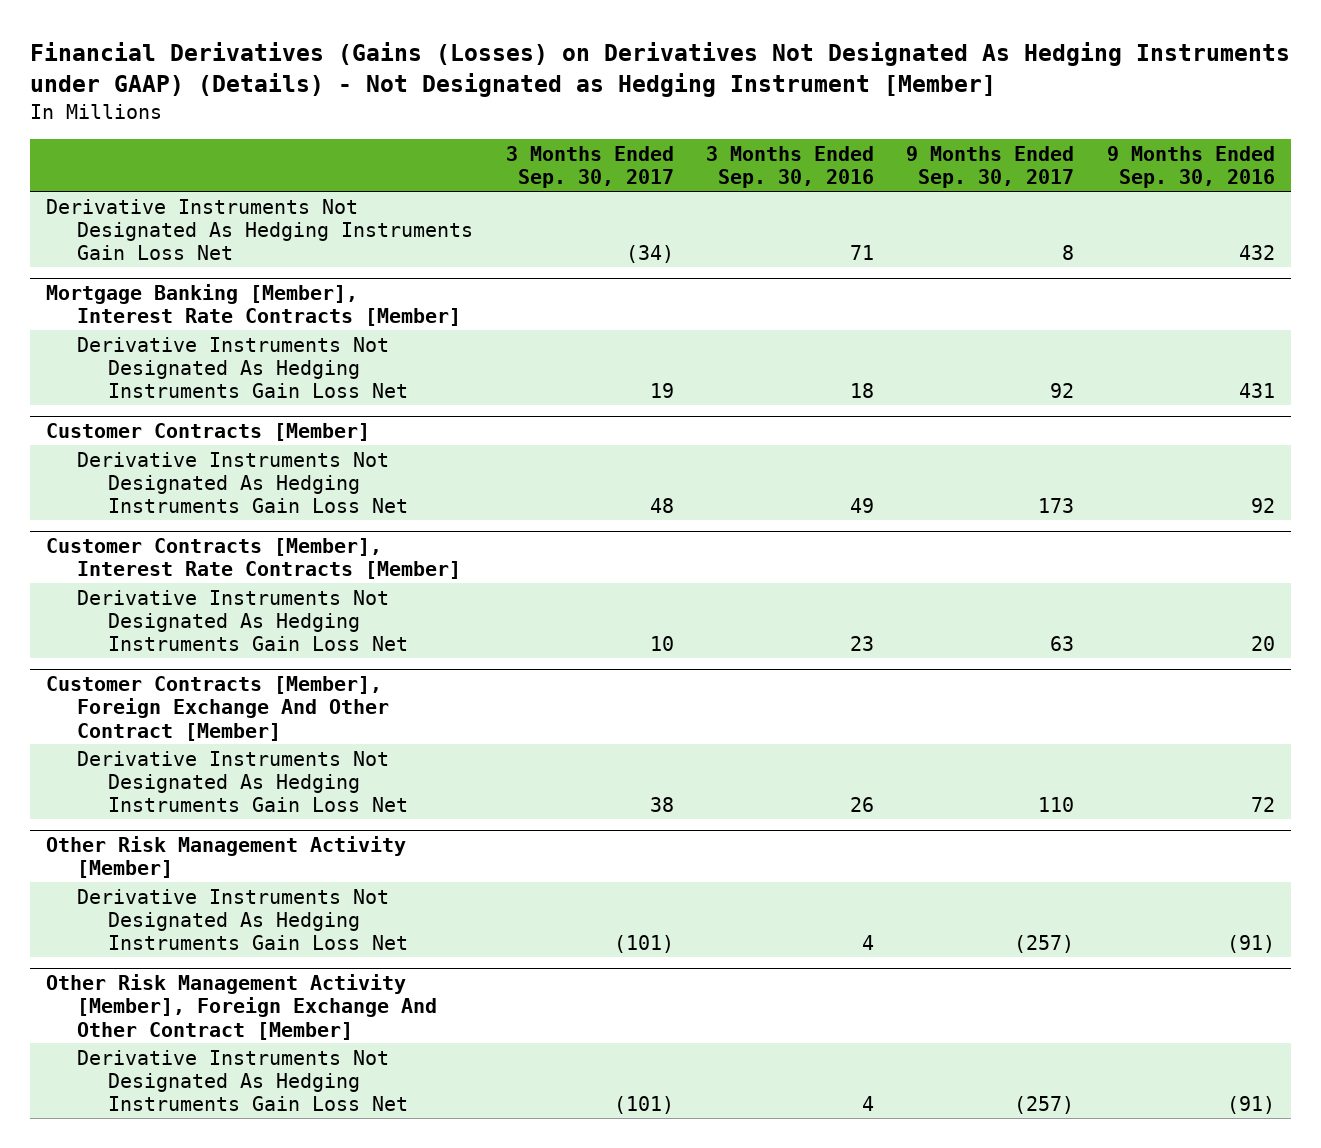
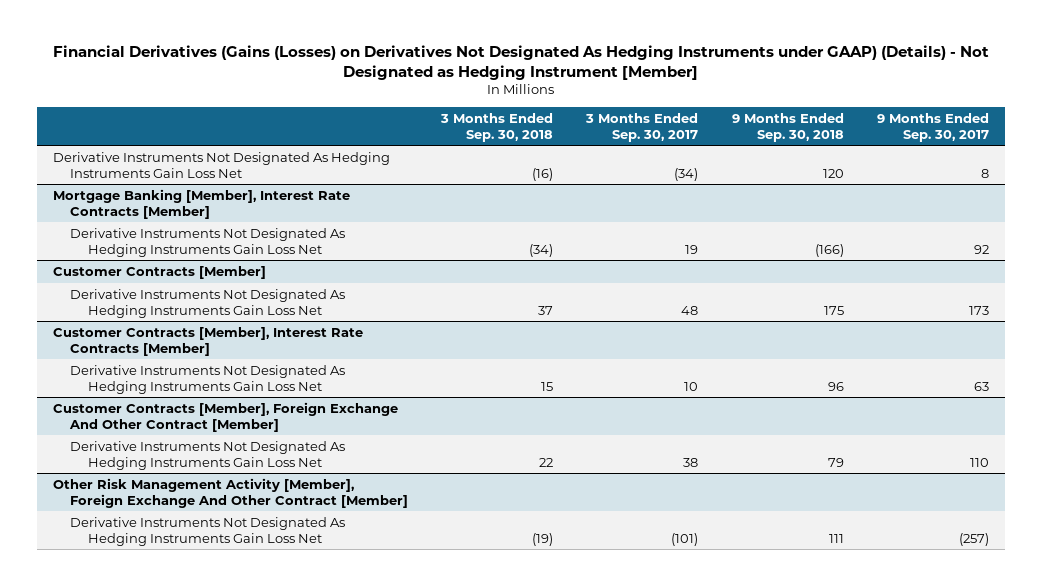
- | 3 Months Ended Sep. 30, 2017 | 3 Months Ended Sep. 30, 2016 | 9 Months Ended Sep. 30, 2017 | 9 Months Ended Sep. 30, 2016
+ | 3 Months Ended Sep. 30, 2018 | 3 Months Ended Sep. 30, 2017 | 9 Months Ended Sep. 30, 2018 | 9 Months Ended Sep. 30, 2017
- Other Risk Management Activity [Member]
- Derivative Instruments Not Designated As Hedging Instruments Gain Loss Net | (101) | 4 | (257) | (91)

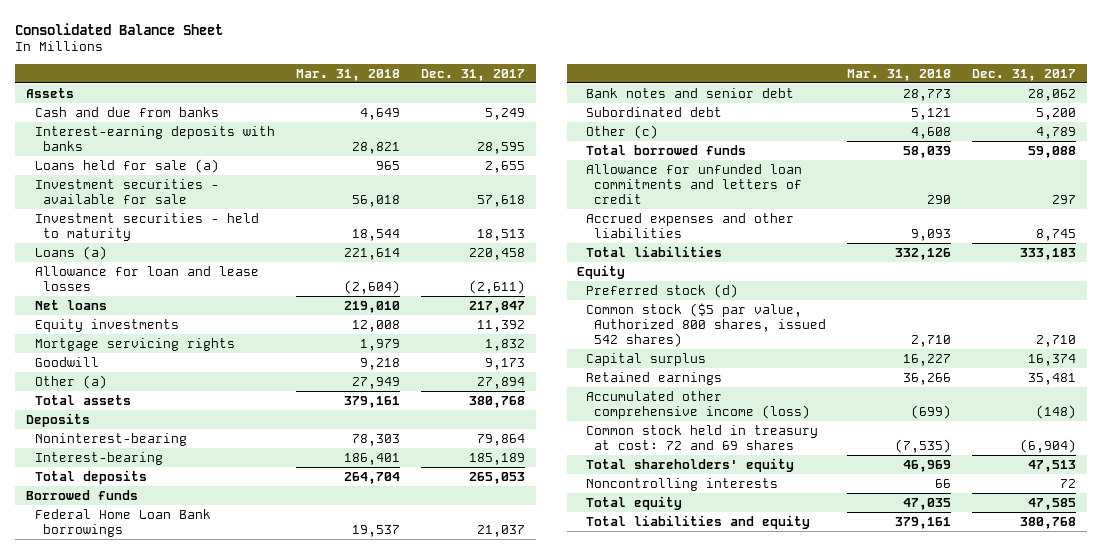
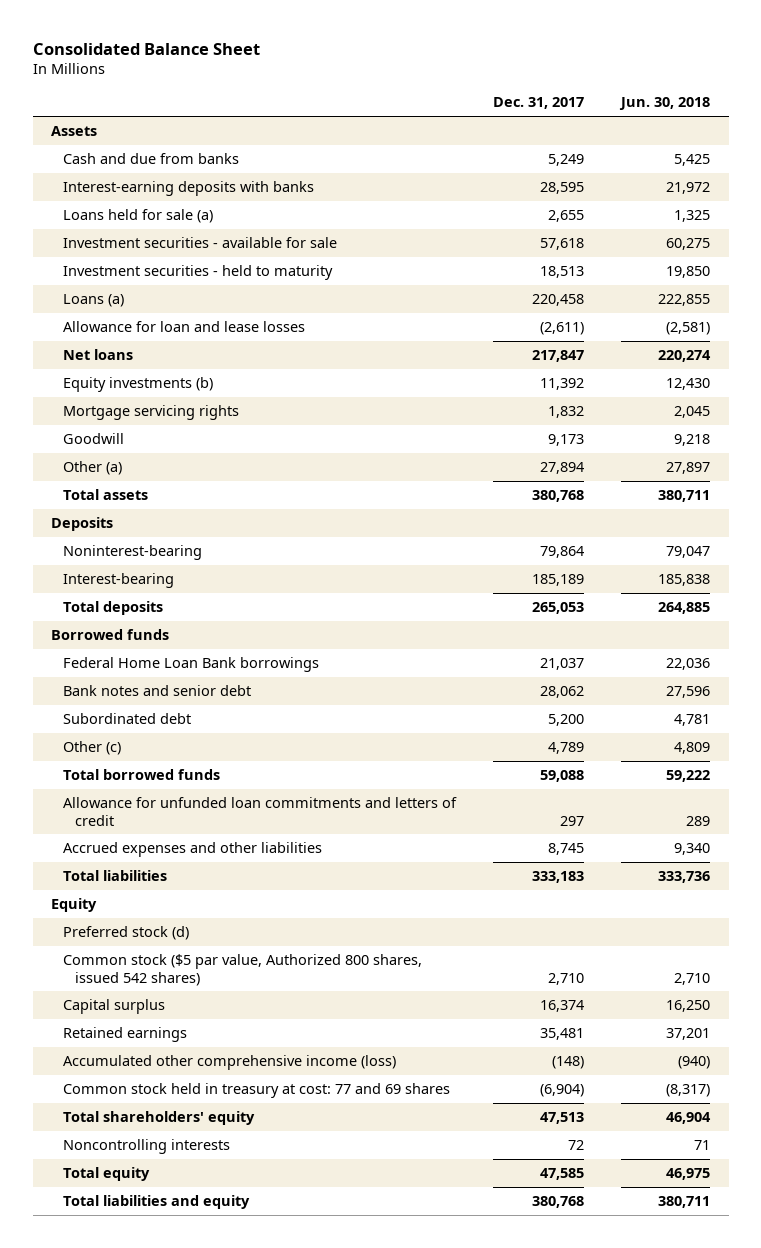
- | Mar. 31, 2018 | Dec. 31, 2017
+ | Dec. 31, 2017 | Jun. 30, 2018
- Equity investments | 12,008 | 11,392
+ Equity investments (b) | 11,392 | 12,430
- Common stock held in treasury at cost: 72 and 69 shares | (7,535) | (6,904)
+ Common stock held in treasury at cost: 77 and 69 shares | (6,904) | (8,317)

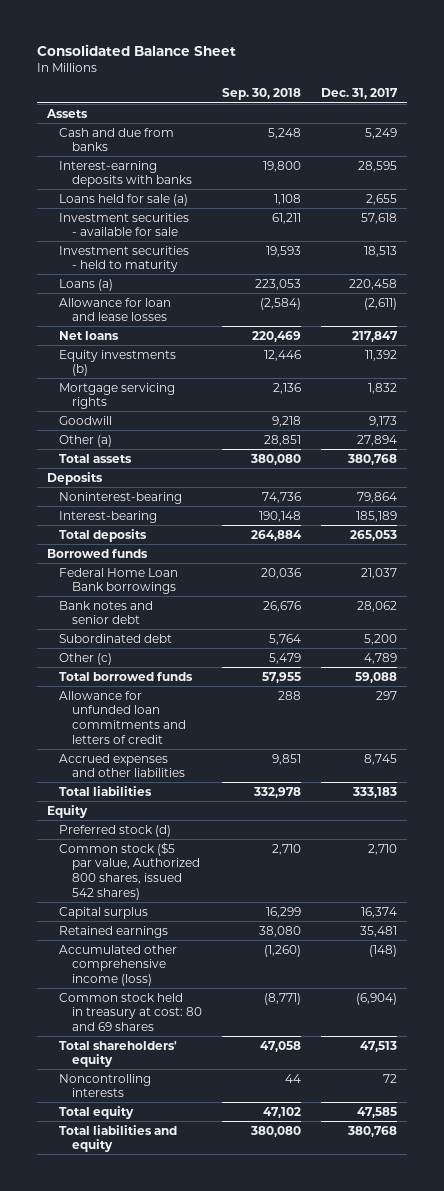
- | Dec. 31, 2017 | Jun. 30, 2018
+ | Sep. 30, 2018 | Dec. 31, 2017
- Common stock held in treasury at cost: 77 and 69 shares | (6,904) | (8,317)
+ Common stock held in treasury at cost: 80 and 69 shares | (8,771) | (6,904)

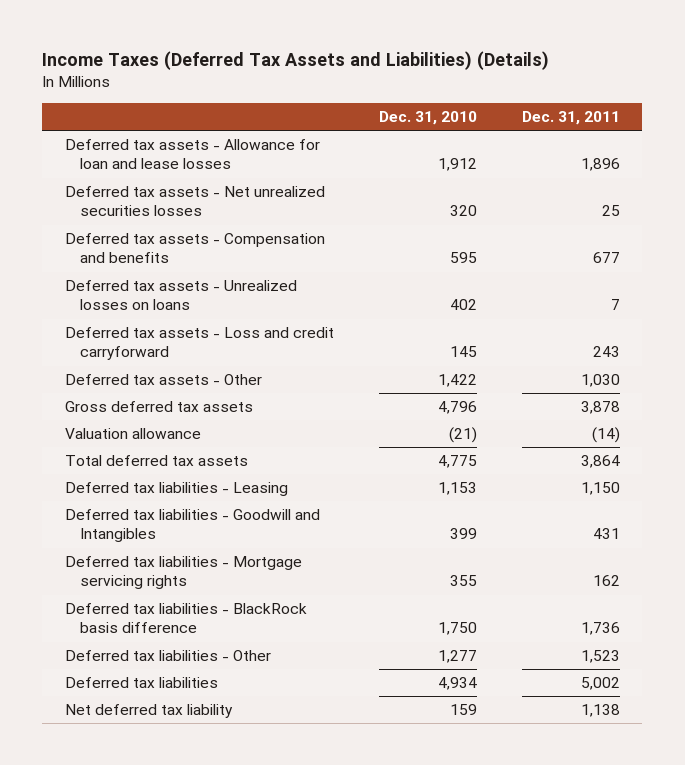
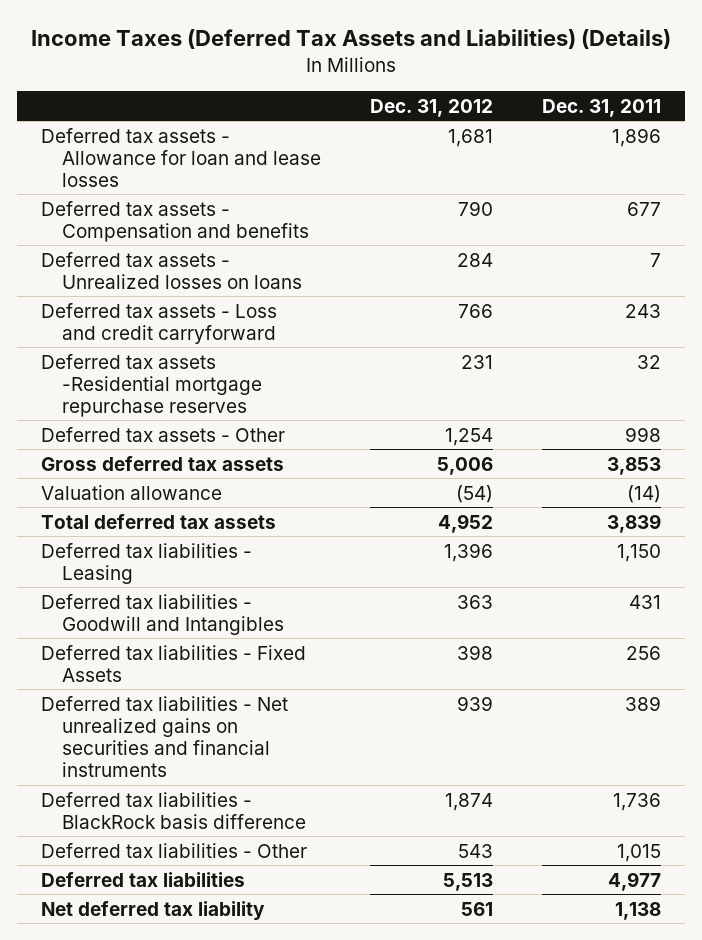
- | Dec. 31, 2010 | Dec. 31, 2011
+ | Dec. 31, 2012 | Dec. 31, 2011
- Deferred tax assets - Net unrealized securities losses | 320 | 25
- Deferred tax assets - Other | 1,422 | 1,030
- Gross deferred tax assets | 4,796 | 3,878
+ Deferred tax assets -Residential mortgage repurchase reserves | 231 | 32
+ Deferred tax assets - Other | 1,254 | 998
+ Gross deferred tax assets | 5,006 | 3,853
- Total deferred tax assets | 4,775 | 3,864
+ Total deferred tax assets | 4,952 | 3,839
- Deferred tax liabilities - Mortgage servicing rights | 355 | 162
+ Deferred tax liabilities - Fixed Assets | 398 | 256
+ Deferred tax liabilities - Net unrealized gains on securities and financial instruments | 939 | 389
- Deferred tax liabilities - Other | 1,277 | 1,523
- Deferred tax liabilities | 4,934 | 5,002
+ Deferred tax liabilities - Other | 543 | 1,015
+ Deferred tax liabilities | 5,513 | 4,977

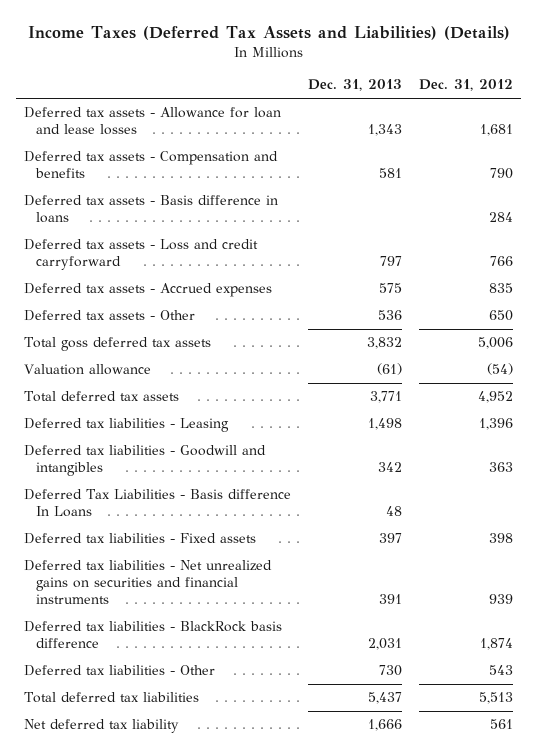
- | Dec. 31, 2012 | Dec. 31, 2011
+ | Dec. 31, 2013 | Dec. 31, 2012
- Deferred tax assets - Unrealized losses on loans | 284 | 7
+ Deferred tax assets - Basis difference in loans | | 284
- Deferred tax assets -Residential mortgage repurchase reserves | 231 | 32
- Deferred tax assets - Other | 1,254 | 998
- Gross deferred tax assets | 5,006 | 3,853
+ Deferred tax assets - Accrued expenses | 575 | 835
+ Deferred tax assets - Other | 536 | 650
+ Total goss deferred tax assets | 3,832 | 5,006
- Deferred tax liabilities - Goodwill and Intangibles | 363 | 431
- Deferred tax liabilities - Fixed Assets | 398 | 256
+ Deferred tax liabilities - Goodwill and intangibles | 342 | 363
+ Deferred Tax Liabilities - Basis difference In Loans | 48 |
+ Deferred tax liabilities - Fixed assets | 397 | 398
- Deferred tax liabilities | 5,513 | 4,977
+ Total deferred tax liabilities | 5,437 | 5,513

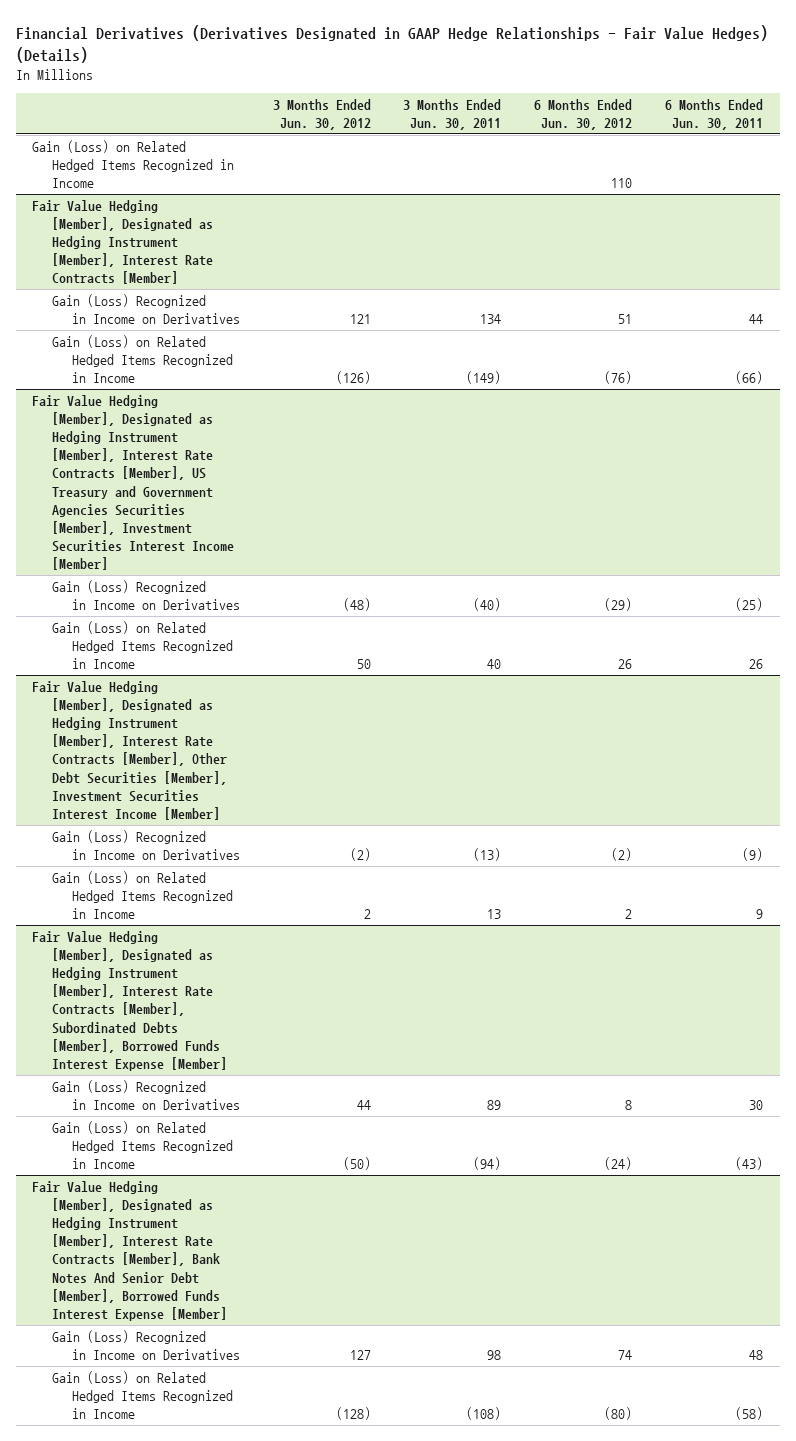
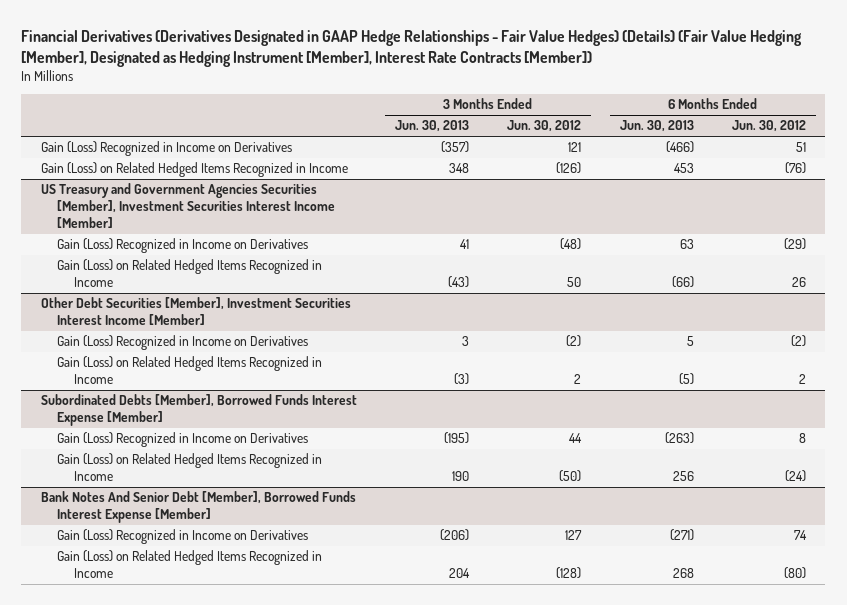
- Financial Derivatives (Derivatives Designated in GAAP Hedge Relationships - Fair Value Hedges) (Details)
+ Financial Derivatives (Derivatives Designated in GAAP Hedge Relationships - Fair Value Hedges) (Details) (Fair Value Hedging [Member], Designated as Hedging Instrument [Member], Interest Rate Contracts [Member])
- | 3 Months Ended Jun. 30, 2012 | 3 Months Ended Jun. 30, 2011 | 6 Months Ended Jun. 30, 2012 | 6 Months Ended Jun. 30, 2011
+ | 3 Months Ended Jun. 30, 2013 | 3 Months Ended Jun. 30, 2012 | 6 Months Ended Jun. 30, 2013 | 6 Months Ended Jun. 30, 2012
- Gain (Loss) on Related Hedged Items Recognized in Income | | | 110 |
- Fair Value Hedging [Member], Designated as Hedging Instrument [Member], Interest Rate Contracts [Member]
- Fair Value Hedging [Member], Designated as Hedging Instrument [Member], Interest Rate Contracts [Member], US Treasury and Government Agencies Securities [Member], Investment Securities Interest Income [Member]
+ US Treasury and Government Agencies Securities [Member], Investment Securities Interest Income [Member]
- Fair Value Hedging [Member], Designated as Hedging Instrument [Member], Interest Rate Contracts [Member], Other Debt Securities [Member], Investment Securities Interest Income [Member]
+ Other Debt Securities [Member], Investment Securities Interest Income [Member]
- Fair Value Hedging [Member], Designated as Hedging Instrument [Member], Interest Rate Contracts [Member], Subordinated Debts [Member], Borrowed Funds Interest Expense [Member]
+ Subordinated Debts [Member], Borrowed Funds Interest Expense [Member]
- Fair Value Hedging [Member], Designated as Hedging Instrument [Member], Interest Rate Contracts [Member], Bank Notes And Senior Debt [Member], Borrowed Funds Interest Expense [Member]
+ Bank Notes And Senior Debt [Member], Borrowed Funds Interest Expense [Member]

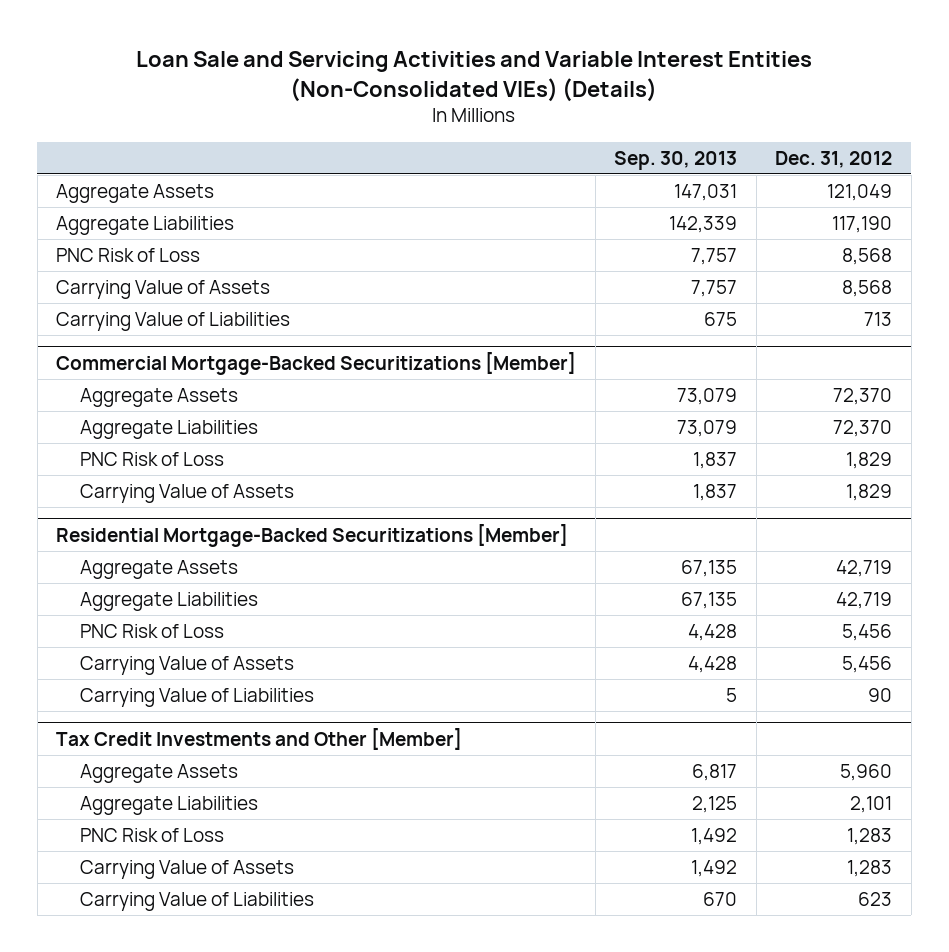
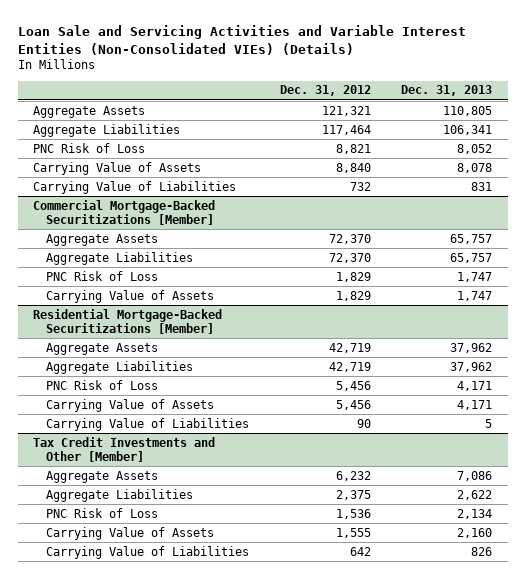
- | Sep. 30, 2013 | Dec. 31, 2012
+ | Dec. 31, 2012 | Dec. 31, 2013
- Aggregate Assets | 147,031 | 121,049
- Aggregate Liabilities | 142,339 | 117,190
- PNC Risk of Loss | 7,757 | 8,568
- Carrying Value of Assets | 7,757 | 8,568
- Carrying Value of Liabilities | 675 | 713
+ Aggregate Assets | 121,321 | 110,805
+ Aggregate Liabilities | 117,464 | 106,341
+ PNC Risk of Loss | 8,821 | 8,052
+ Carrying Value of Assets | 8,840 | 8,078
+ Carrying Value of Liabilities | 732 | 831
@ Tax Credit Investments and Other [Member]
- Aggregate Assets | 6,817 | 5,960
- Aggregate Liabilities | 2,125 | 2,101
- PNC Risk of Loss | 1,492 | 1,283
- Carrying Value of Assets | 1,492 | 1,283
- Carrying Value of Liabilities | 670 | 623
+ Aggregate Assets | 6,232 | 7,086
+ Aggregate Liabilities | 2,375 | 2,622
+ PNC Risk of Loss | 1,536 | 2,134
+ Carrying Value of Assets | 1,555 | 2,160
+ Carrying Value of Liabilities | 642 | 826

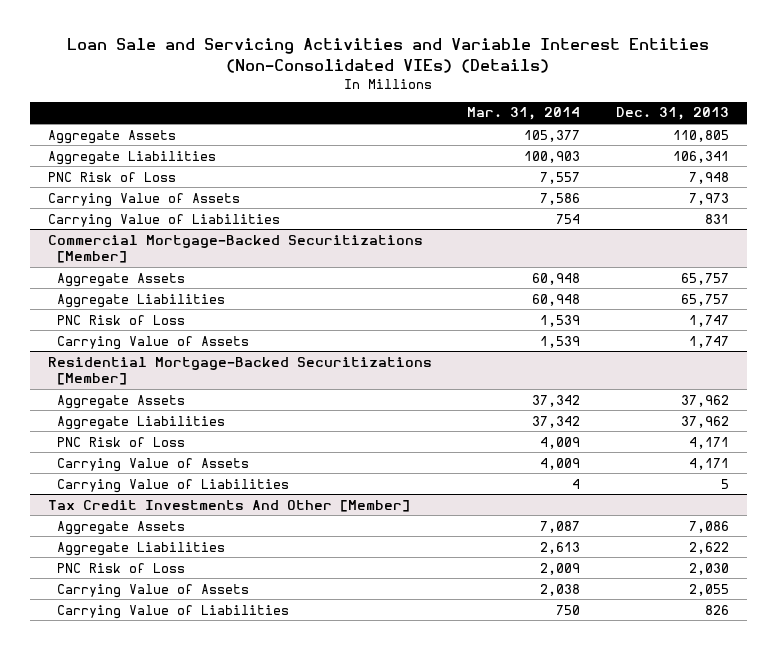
- | Dec. 31, 2012 | Dec. 31, 2013
+ | Mar. 31, 2014 | Dec. 31, 2013
- PNC Risk of Loss | 8,821 | 8,052
- Carrying Value of Assets | 8,840 | 8,078
+ PNC Risk of Loss | 7,557 | 7,948
+ Carrying Value of Assets | 7,586 | 7,973
- Tax Credit Investments and Other [Member]
+ Tax Credit Investments And Other [Member]
- PNC Risk of Loss | 1,536 | 2,134
- Carrying Value of Assets | 1,555 | 2,160
+ PNC Risk of Loss | 2,009 | 2,030
+ Carrying Value of Assets | 2,038 | 2,055

